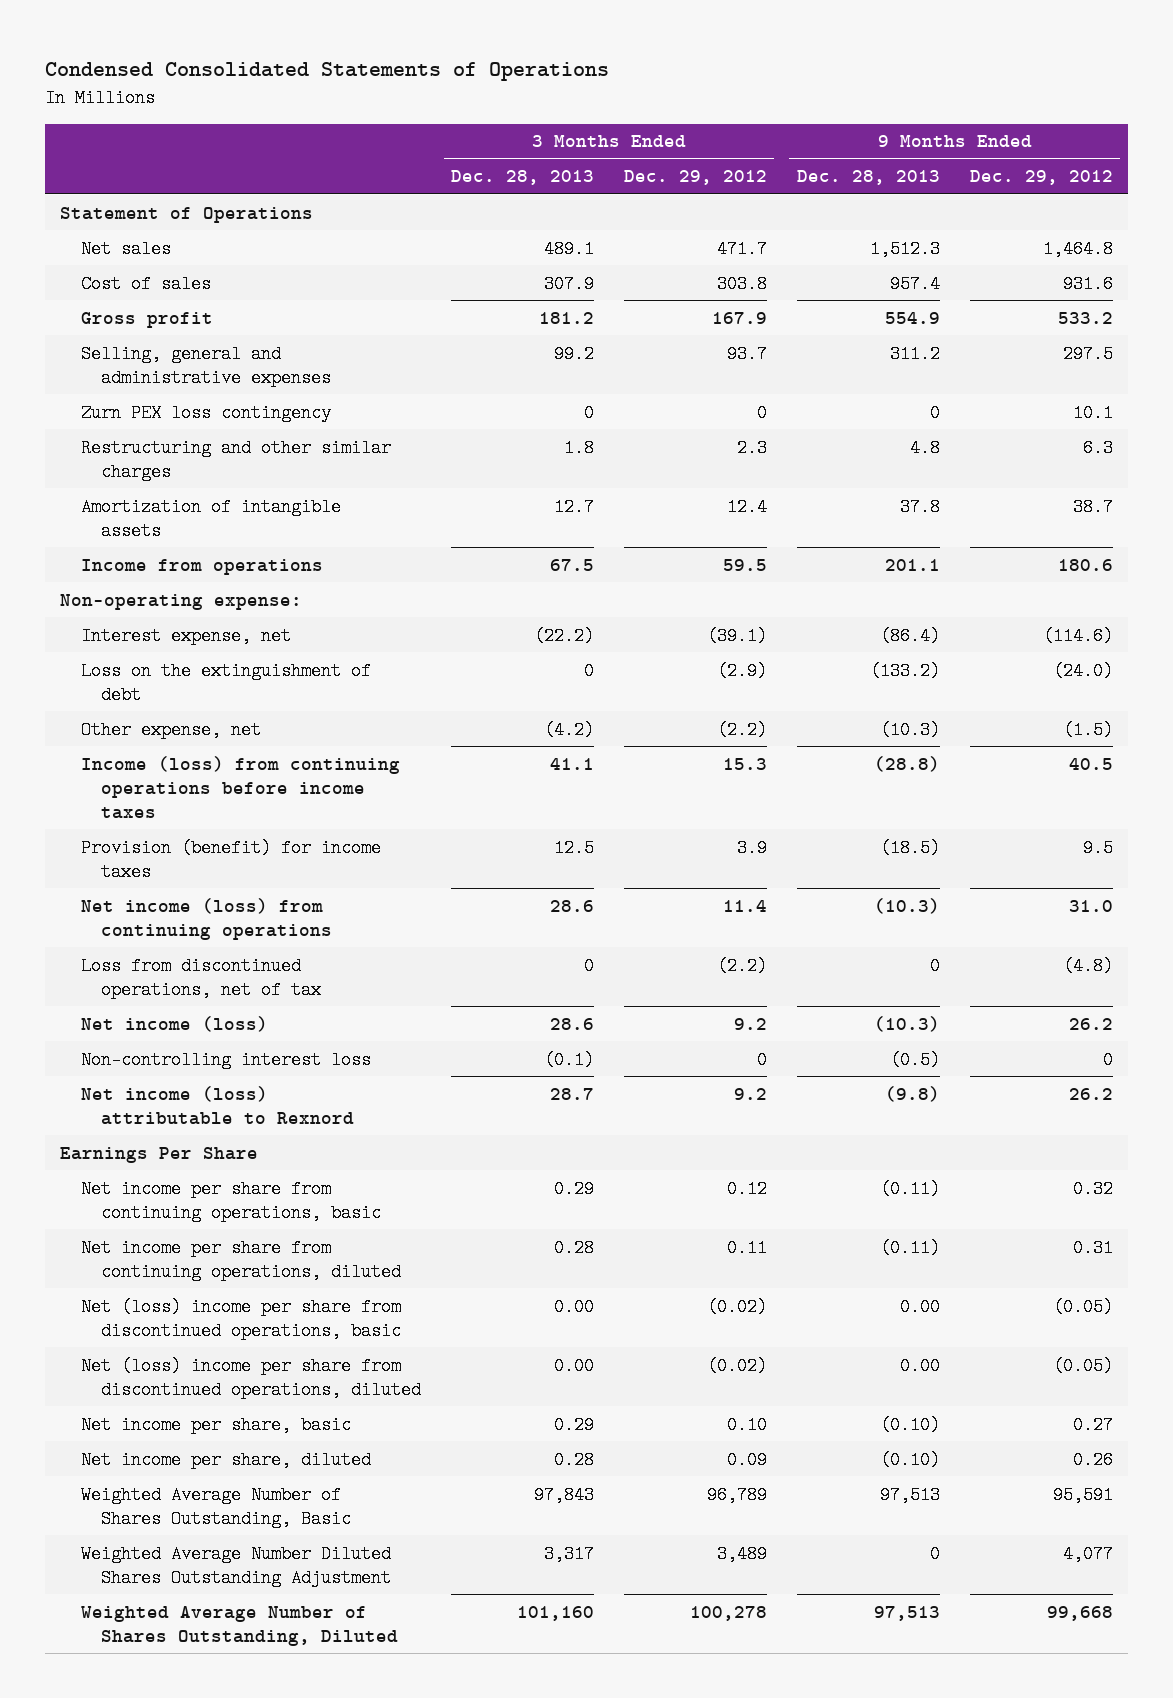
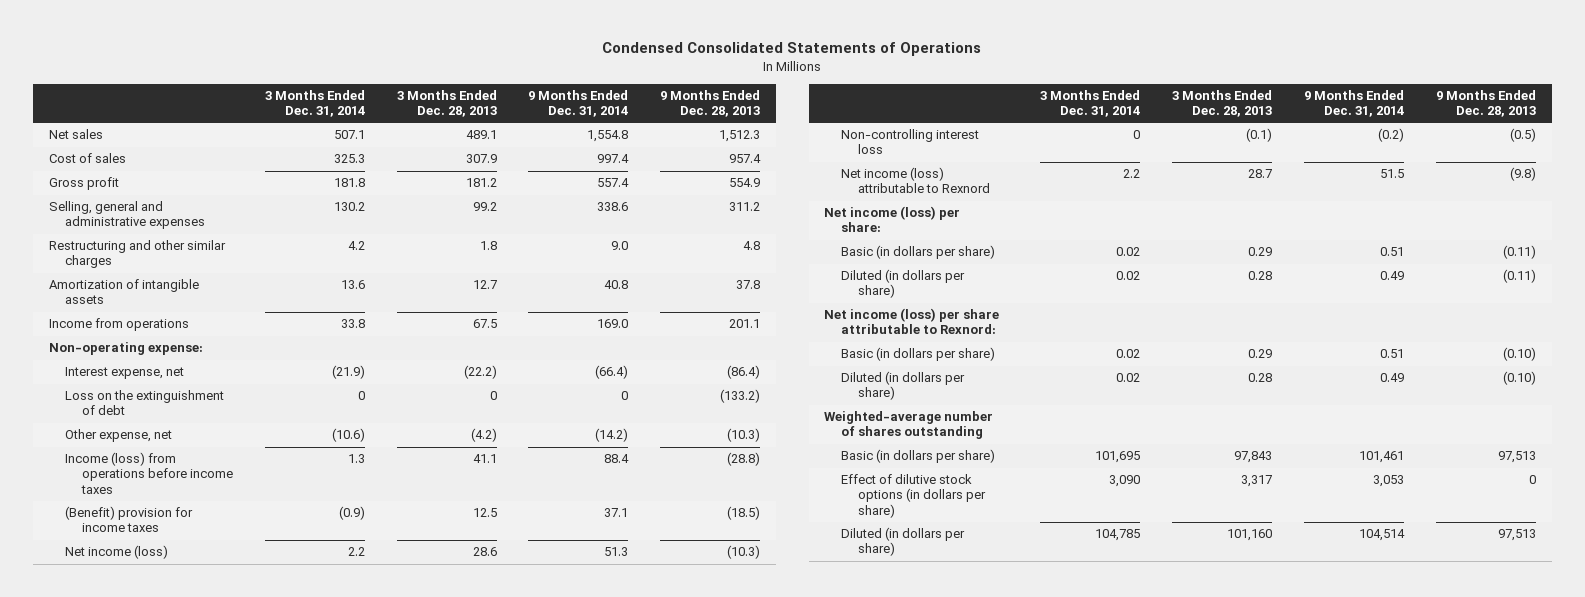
- | 3 Months Ended Dec. 28, 2013 | 3 Months Ended Dec. 29, 2012 | 9 Months Ended Dec. 28, 2013 | 9 Months Ended Dec. 29, 2012
+ | 3 Months Ended Dec. 31, 2014 | 3 Months Ended Dec. 28, 2013 | 9 Months Ended Dec. 31, 2014 | 9 Months Ended Dec. 28, 2013
- Statement of Operations
- Zurn PEX loss contingency | 0 | 0 | 0 | 10.1
- Income (loss) from continuing operations before income taxes | 41.1 | 15.3 | (28.8) | 40.5
- Provision (benefit) for income taxes | 12.5 | 3.9 | (18.5) | 9.5
- Net income (loss) from continuing operations | 28.6 | 11.4 | (10.3) | 31.0
- Loss from discontinued operations, net of tax | 0 | (2.2) | 0 | (4.8)
+ Income (loss) from operations before income taxes | 1.3 | 41.1 | 88.4 | (28.8)
+ (Benefit) provision for income taxes | (0.9) | 12.5 | 37.1 | (18.5)
- Earnings Per Share
- Net income per share from continuing operations, basic | 0.29 | 0.12 | (0.11) | 0.32
- Net income per share from continuing operations, diluted | 0.28 | 0.11 | (0.11) | 0.31
- Net (loss) income per share from discontinued operations, basic | 0.00 | (0.02) | 0.00 | (0.05)
- Net (loss) income per share from discontinued operations, diluted | 0.00 | (0.02) | 0.00 | (0.05)
- Net income per share, basic | 0.29 | 0.10 | (0.10) | 0.27
- Net income per share, diluted | 0.28 | 0.09 | (0.10) | 0.26
- Weighted Average Number of Shares Outstanding, Basic | 97,843 | 96,789 | 97,513 | 95,591
- Weighted Average Number Diluted Shares Outstanding Adjustment | 3,317 | 3,489 | 0 | 4,077
- Weighted Average Number of Shares Outstanding, Diluted | 101,160 | 100,278 | 97,513 | 99,668
+ Net income (loss) per share:
+ Basic (in dollars per share) | 0.02 | 0.29 | 0.51 | (0.11)
+ Diluted (in dollars per share) | 0.02 | 0.28 | 0.49 | (0.11)
+ Net income (loss) per share attributable to Rexnord:
+ Basic (in dollars per share) | 0.02 | 0.29 | 0.51 | (0.10)
+ Diluted (in dollars per share) | 0.02 | 0.28 | 0.49 | (0.10)
+ Weighted-average number of shares outstanding
+ Basic (in dollars per share) | 101,695 | 97,843 | 101,461 | 97,513
+ Effect of dilutive stock options (in dollars per share) | 3,090 | 3,317 | 3,053 | 0
+ Diluted (in dollars per share) | 104,785 | 101,160 | 104,514 | 97,513

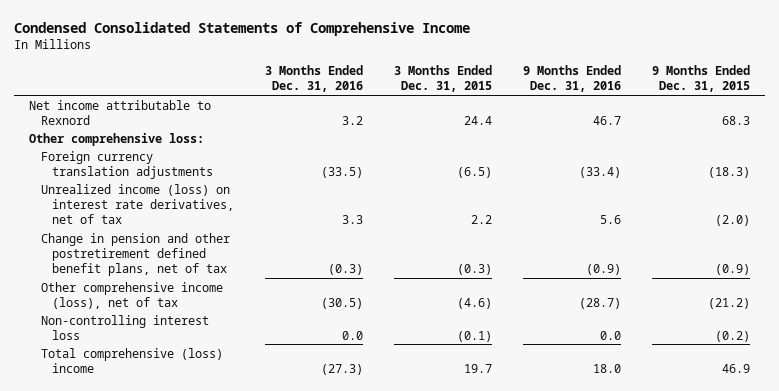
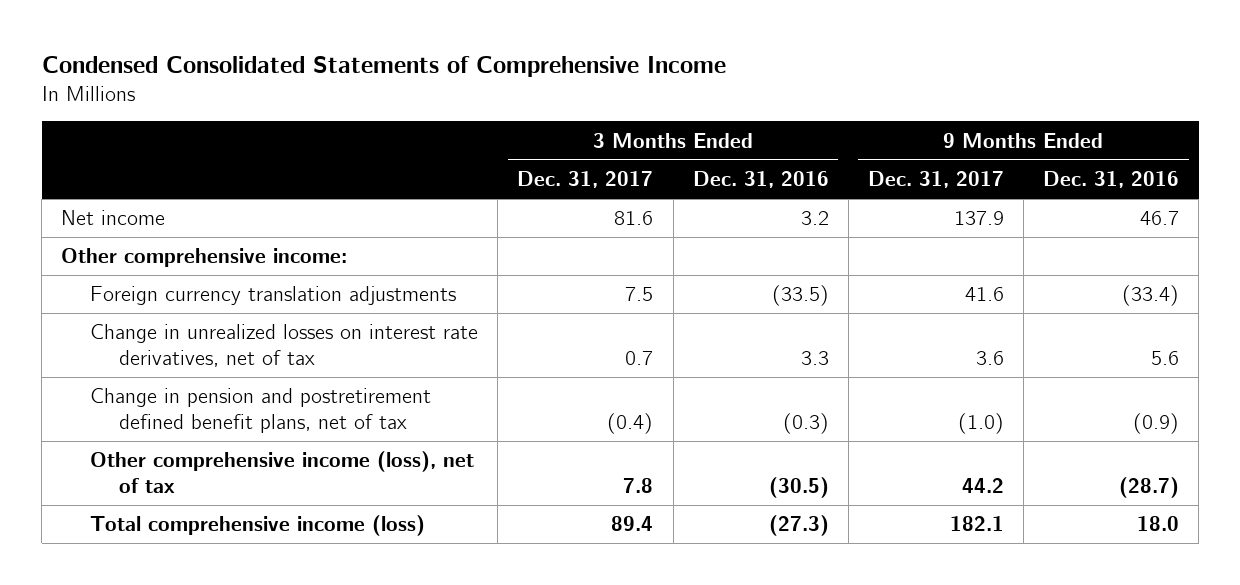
- | 3 Months Ended Dec. 31, 2016 | 3 Months Ended Dec. 31, 2015 | 9 Months Ended Dec. 31, 2016 | 9 Months Ended Dec. 31, 2015
+ | 3 Months Ended Dec. 31, 2017 | 3 Months Ended Dec. 31, 2016 | 9 Months Ended Dec. 31, 2017 | 9 Months Ended Dec. 31, 2016
- Net income attributable to Rexnord | 3.2 | 24.4 | 46.7 | 68.3
- Other comprehensive loss:
+ Net income | 81.6 | 3.2 | 137.9 | 46.7
+ Other comprehensive income:
- Unrealized income (loss) on interest rate derivatives, net of tax | 3.3 | 2.2 | 5.6 | (2.0)
- Change in pension and other postretirement defined benefit plans, net of tax | (0.3) | (0.3) | (0.9) | (0.9)
+ Change in unrealized losses on interest rate derivatives, net of tax | 0.7 | 3.3 | 3.6 | 5.6
+ Change in pension and postretirement defined benefit plans, net of tax | (0.4) | (0.3) | (1.0) | (0.9)
- Non-controlling interest loss | 0.0 | (0.1) | 0.0 | (0.2)
- Total comprehensive (loss) income | (27.3) | 19.7 | 18.0 | 46.9
+ Total comprehensive income (loss) | 89.4 | (27.3) | 182.1 | 18.0

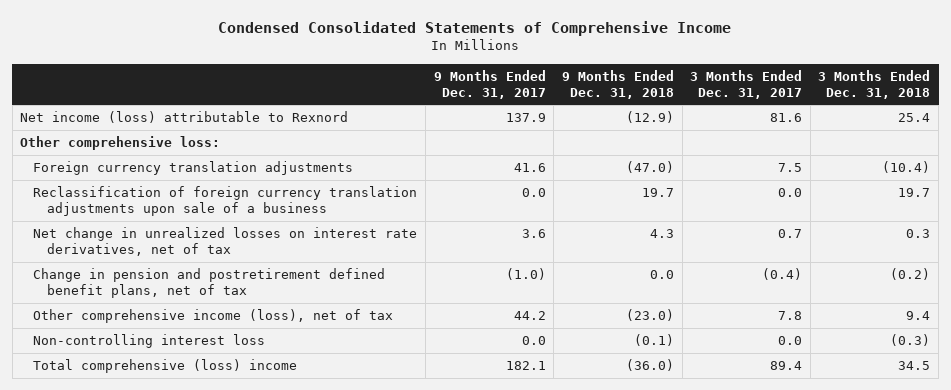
- | 3 Months Ended Dec. 31, 2017 | 3 Months Ended Dec. 31, 2016 | 9 Months Ended Dec. 31, 2017 | 9 Months Ended Dec. 31, 2016
+ | 9 Months Ended Dec. 31, 2017 | 9 Months Ended Dec. 31, 2018 | 3 Months Ended Dec. 31, 2017 | 3 Months Ended Dec. 31, 2018
- Net income | 81.6 | 3.2 | 137.9 | 46.7
- Other comprehensive income:
+ Net income (loss) attributable to Rexnord | 137.9 | (12.9) | 81.6 | 25.4
+ Other comprehensive loss:
- Change in unrealized losses on interest rate derivatives, net of tax | 0.7 | 3.3 | 3.6 | 5.6
+ Reclassification of foreign currency translation adjustments upon sale of a business | 0.0 | 19.7 | 0.0 | 19.7
+ Net change in unrealized losses on interest rate derivatives, net of tax | 3.6 | 4.3 | 0.7 | 0.3
- Total comprehensive income (loss) | 89.4 | (27.3) | 182.1 | 18.0
+ Non-controlling interest loss | 0.0 | (0.1) | 0.0 | (0.3)
+ Total comprehensive (loss) income | 182.1 | (36.0) | 89.4 | 34.5

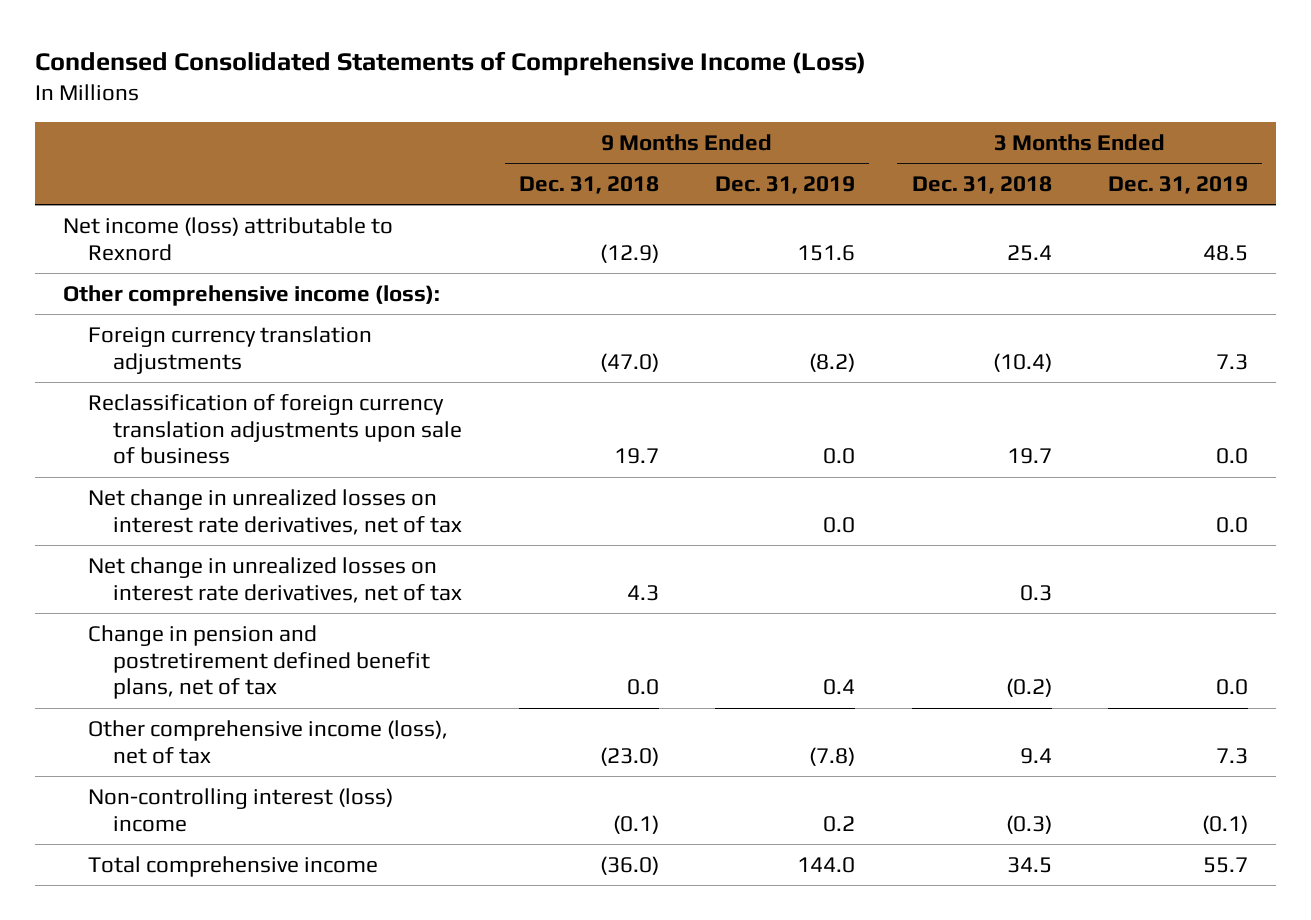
- Condensed Consolidated Statements of Comprehensive Income
+ Condensed Consolidated Statements of Comprehensive Income (Loss)
- | 9 Months Ended Dec. 31, 2017 | 9 Months Ended Dec. 31, 2018 | 3 Months Ended Dec. 31, 2017 | 3 Months Ended Dec. 31, 2018
+ | 9 Months Ended Dec. 31, 2018 | 9 Months Ended Dec. 31, 2019 | 3 Months Ended Dec. 31, 2018 | 3 Months Ended Dec. 31, 2019
- Other comprehensive loss:
+ Other comprehensive income (loss):
- Reclassification of foreign currency translation adjustments upon sale of a business | 0.0 | 19.7 | 0.0 | 19.7
+ Reclassification of foreign currency translation adjustments upon sale of business | 19.7 | 0.0 | 19.7 | 0.0
+ Net change in unrealized losses on interest rate derivatives, net of tax | | 0.0 | | 0.0
- Non-controlling interest loss | 0.0 | (0.1) | 0.0 | (0.3)
- Total comprehensive (loss) income | 182.1 | (36.0) | 89.4 | 34.5
+ Non-controlling interest (loss) income | (0.1) | 0.2 | (0.3) | (0.1)
+ Total comprehensive income | (36.0) | 144.0 | 34.5 | 55.7

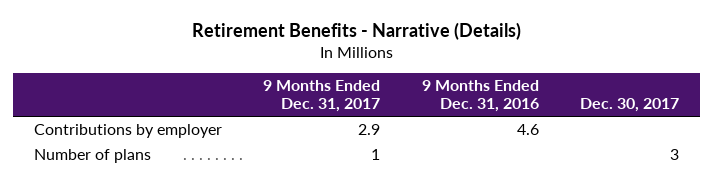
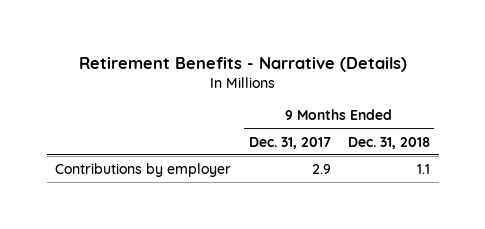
- | 9 Months Ended Dec. 31, 2017 | 9 Months Ended Dec. 31, 2016 | Dec. 30, 2017
+ | 9 Months Ended Dec. 31, 2017 | 9 Months Ended Dec. 31, 2018
- Number of plans | 1 | | 3

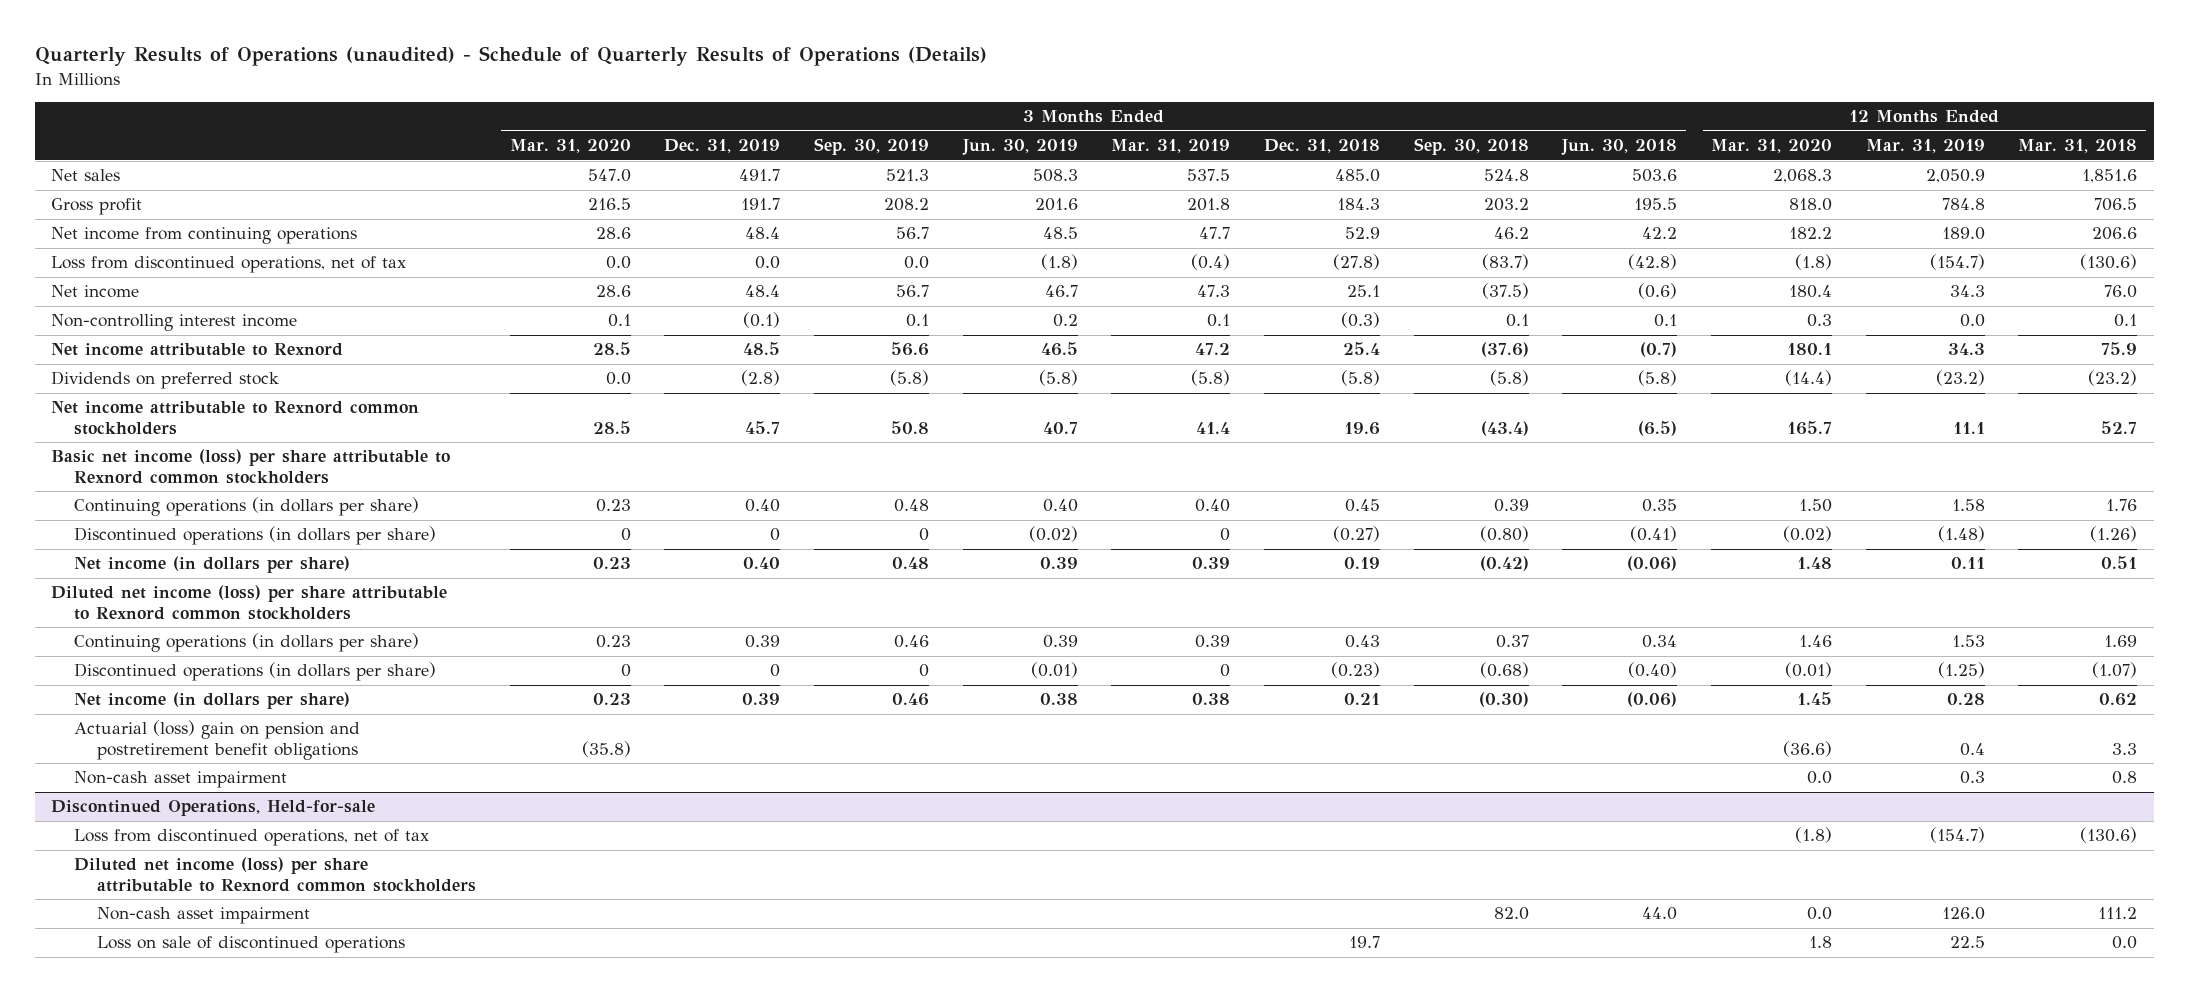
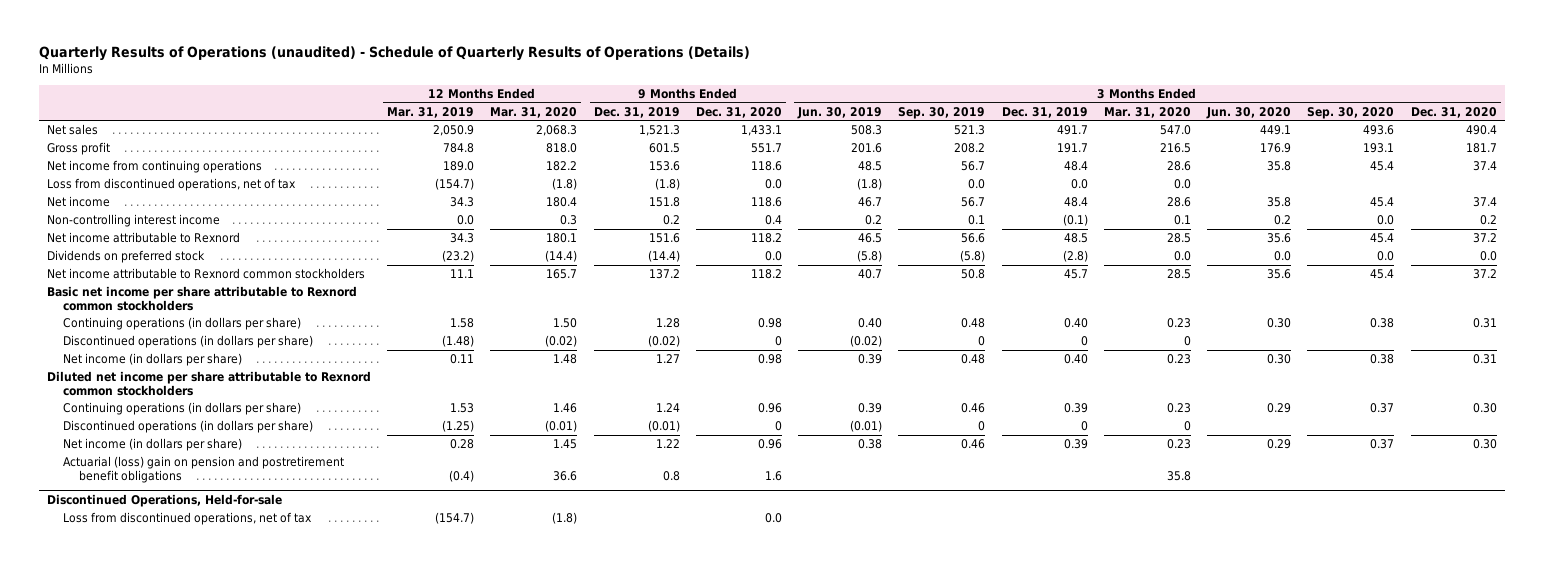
- | 3 Months Ended Mar. 31, 2020 | 3 Months Ended Dec. 31, 2019 | 3 Months Ended Sep. 30, 2019 | 3 Months Ended Jun. 30, 2019 | 3 Months Ended Mar. 31, 2019 | 3 Months Ended Dec. 31, 2018 | 3 Months Ended Sep. 30, 2018 | 3 Months Ended Jun. 30, 2018 | 12 Months Ended Mar. 31, 2020 | 12 Months Ended Mar. 31, 2019 | 12 Months Ended Mar. 31, 2018
+ | 12 Months Ended Mar. 31, 2019 | 12 Months Ended Mar. 31, 2020 | 9 Months Ended Dec. 31, 2019 | 9 Months Ended Dec. 31, 2020 | 3 Months Ended Jun. 30, 2019 | 3 Months Ended Sep. 30, 2019 | 3 Months Ended Dec. 31, 2019 | 3 Months Ended Mar. 31, 2020 | 3 Months Ended Jun. 30, 2020 | 3 Months Ended Sep. 30, 2020 | 3 Months Ended Dec. 31, 2020
- Basic net income (loss) per share attributable to Rexnord common stockholders
+ Basic net income per share attributable to Rexnord common stockholders
- Diluted net income (loss) per share attributable to Rexnord common stockholders
+ Diluted net income per share attributable to Rexnord common stockholders
- Actuarial (loss) gain on pension and postretirement benefit obligations | (35.8) | | | | | | | | (36.6) | 0.4 | 3.3
- Non-cash asset impairment | | | | | | | | | 0.0 | 0.3 | 0.8
+ Actuarial (loss) gain on pension and postretirement benefit obligations | (0.4) | 36.6 | 0.8 | 1.6 | | | | 35.8 | | |
@ Discontinued Operations, Held-for-sale
- Diluted net income (loss) per share attributable to Rexnord common stockholders
- Non-cash asset impairment | | | | | | | 82.0 | 44.0 | 0.0 | 126.0 | 111.2
- Loss on sale of discontinued operations | | | | | | 19.7 | | | 1.8 | 22.5 | 0.0

